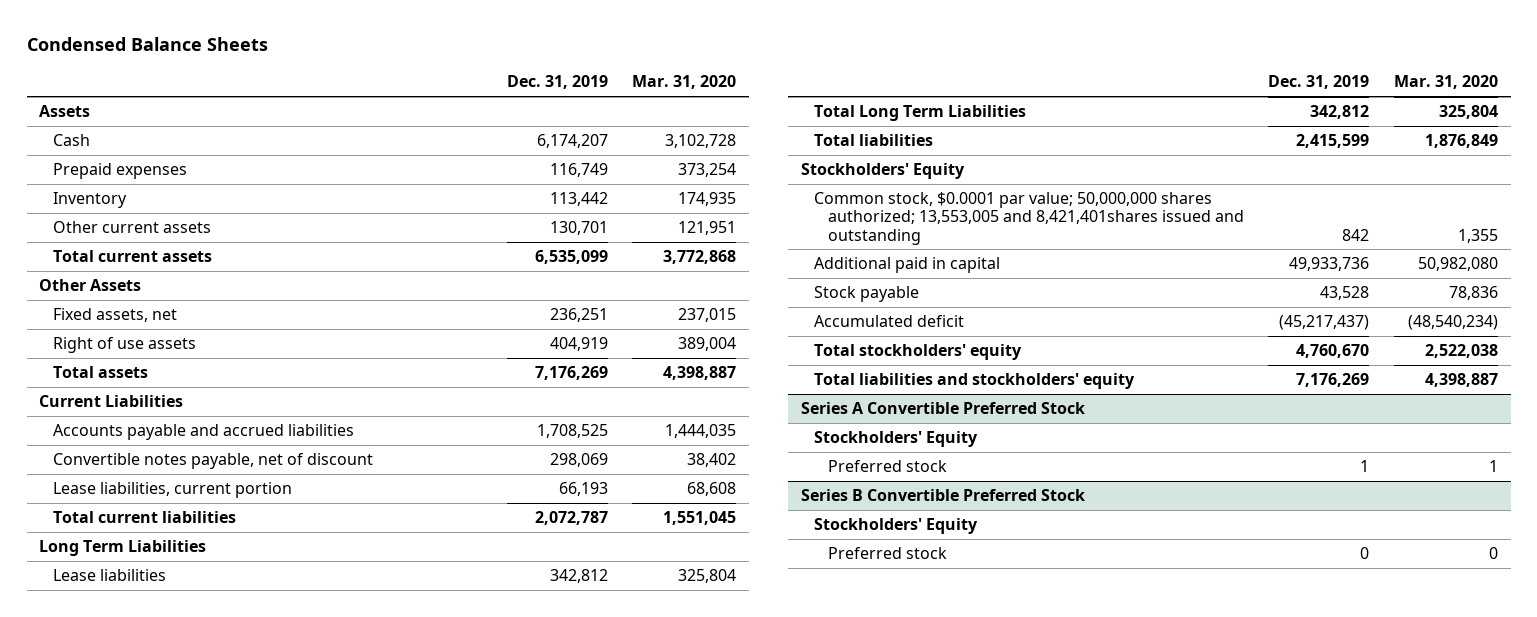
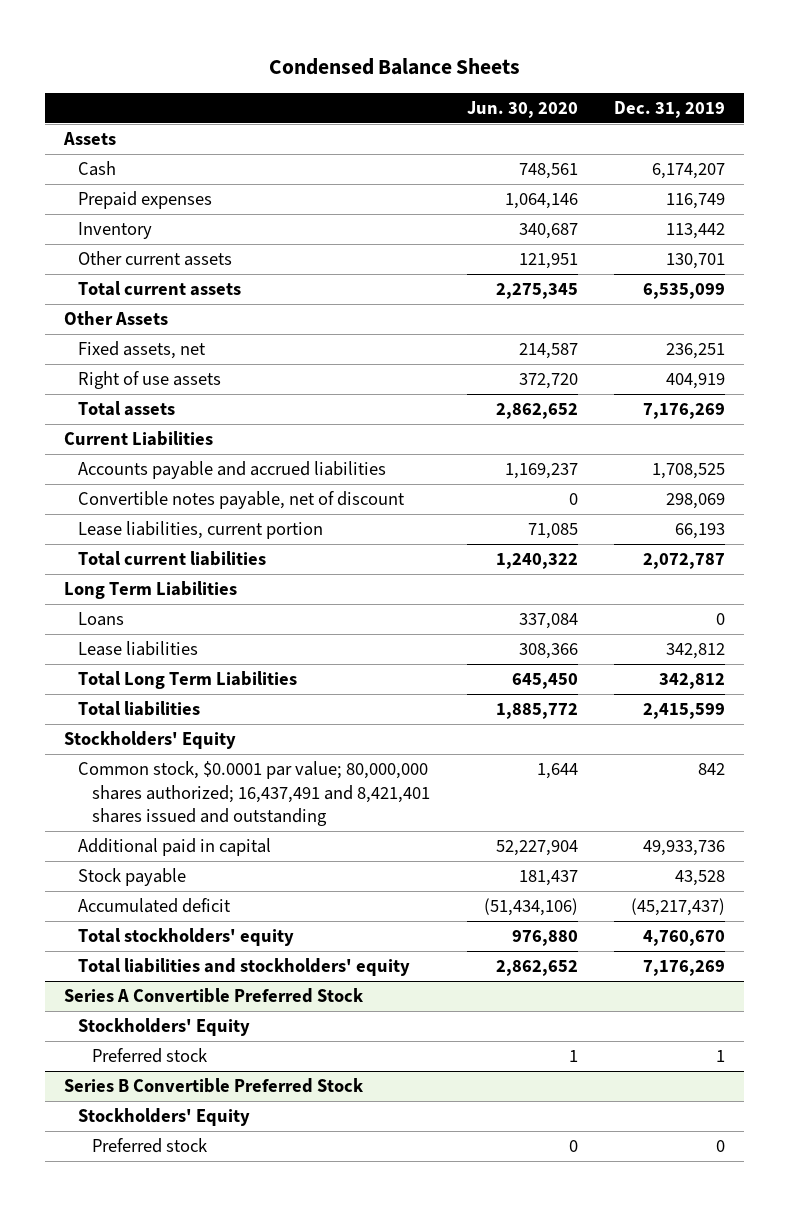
- | Dec. 31, 2019 | Mar. 31, 2020
+ | Jun. 30, 2020 | Dec. 31, 2019
+ Loans | 337,084 | 0
- Common stock, $0.0001 par value; 50,000,000 shares authorized; 13,553,005 and 8,421,401shares issued and outstanding | 842 | 1,355
+ Common stock, $0.0001 par value; 80,000,000 shares authorized; 16,437,491 and 8,421,401 shares issued and outstanding | 1,644 | 842

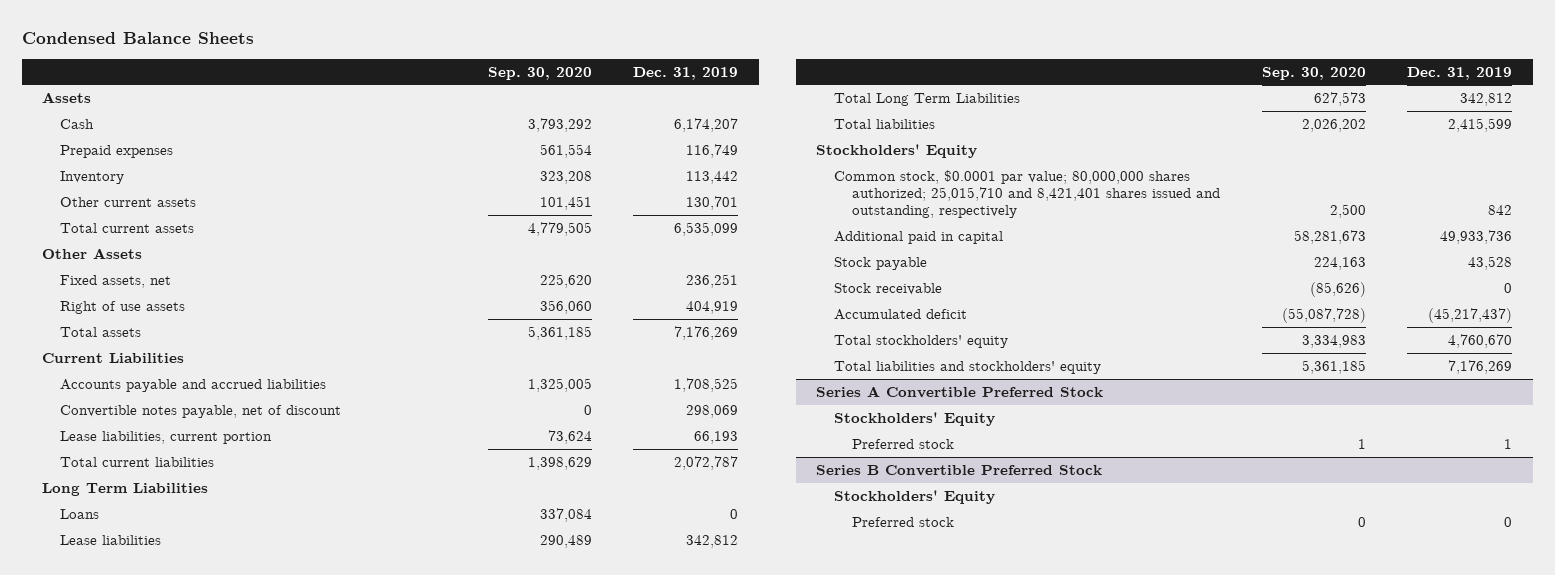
- | Jun. 30, 2020 | Dec. 31, 2019
+ | Sep. 30, 2020 | Dec. 31, 2019
- Common stock, $0.0001 par value; 80,000,000 shares authorized; 16,437,491 and 8,421,401 shares issued and outstanding | 1,644 | 842
+ Common stock, $0.0001 par value; 80,000,000 shares authorized; 25,015,710 and 8,421,401 shares issued and outstanding, respectively | 2,500 | 842
+ Stock receivable | (85,626) | 0

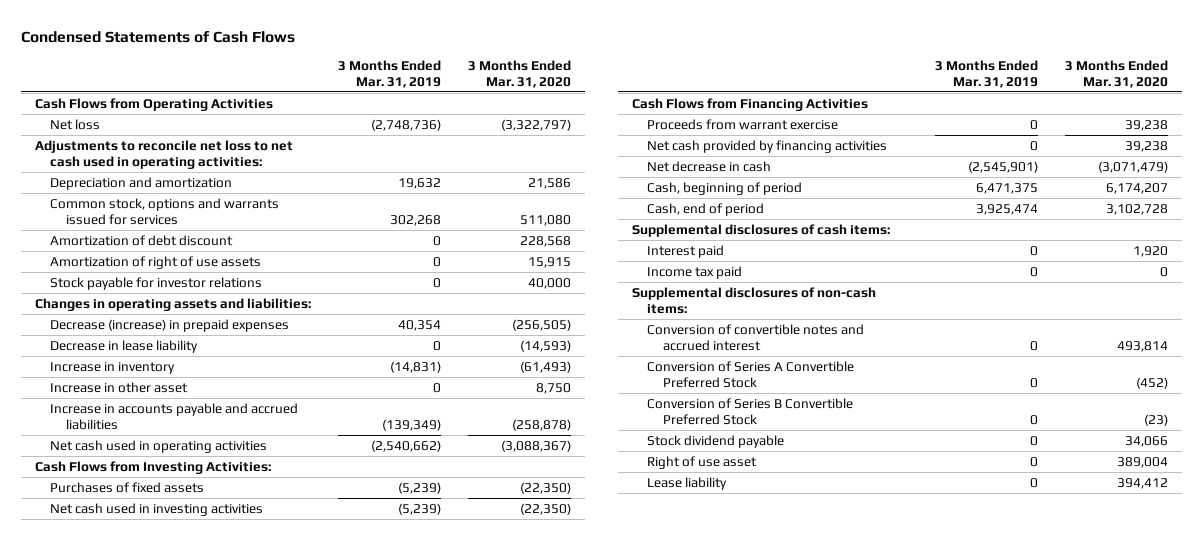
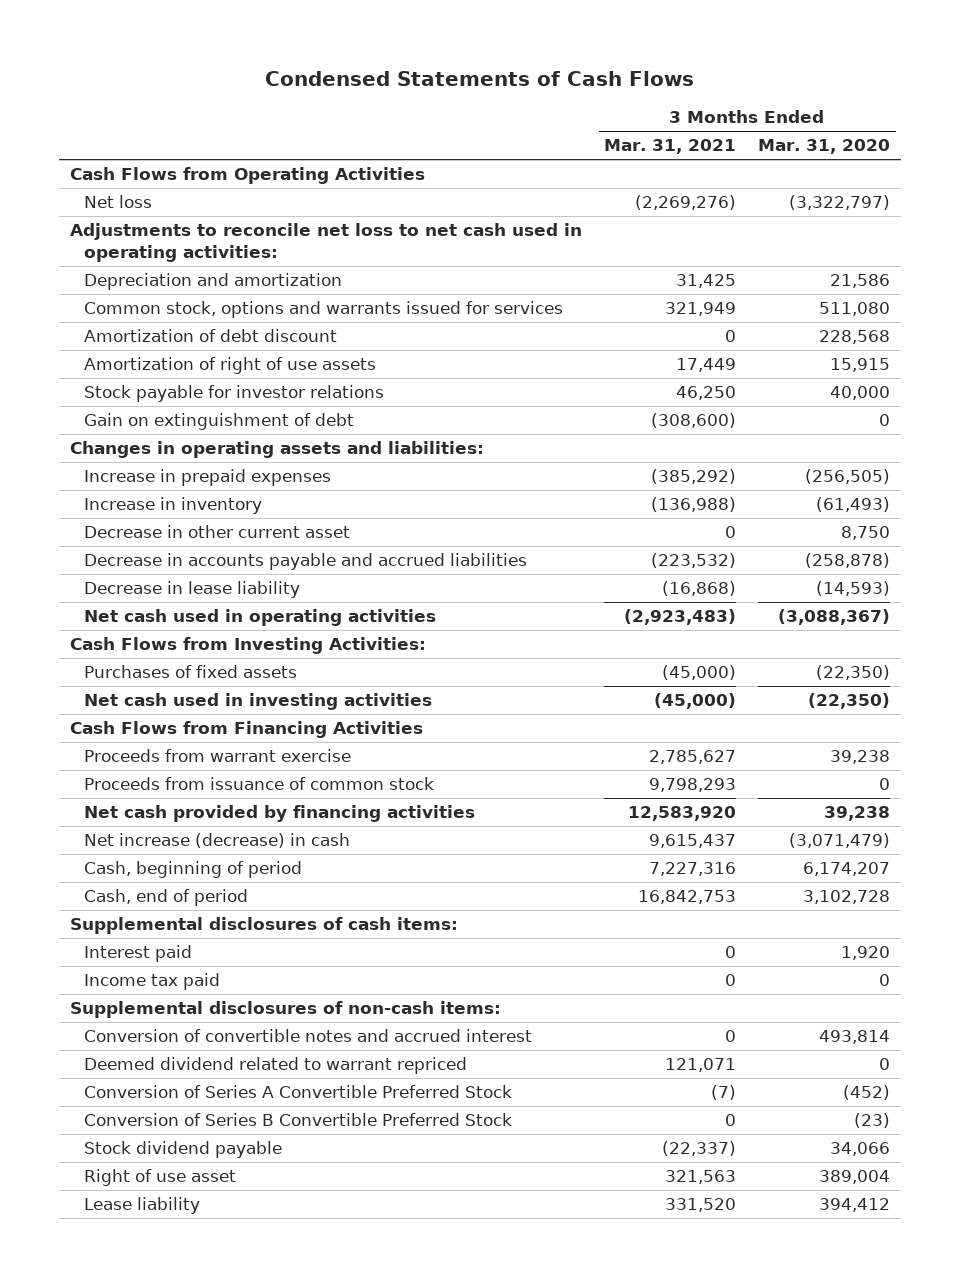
- | 3 Months Ended Mar. 31, 2019 | 3 Months Ended Mar. 31, 2020
+ | 3 Months Ended Mar. 31, 2021 | 3 Months Ended Mar. 31, 2020
+ Gain on extinguishment of debt | (308,600) | 0
- Decrease (increase) in prepaid expenses | 40,354 | (256,505)
+ Increase in prepaid expenses | (385,292) | (256,505)
- Increase in other asset | 0 | 8,750
- Increase in accounts payable and accrued liabilities | (139,349) | (258,878)
+ Decrease in other current asset | 0 | 8,750
+ Decrease in accounts payable and accrued liabilities | (223,532) | (258,878)
moved down: Decrease in lease liability | (16,868) | (14,593)
+ Proceeds from issuance of common stock | 9,798,293 | 0
- Net decrease in cash | (2,545,901) | (3,071,479)
+ Net increase (decrease) in cash | 9,615,437 | (3,071,479)
+ Deemed dividend related to warrant repriced | 121,071 | 0

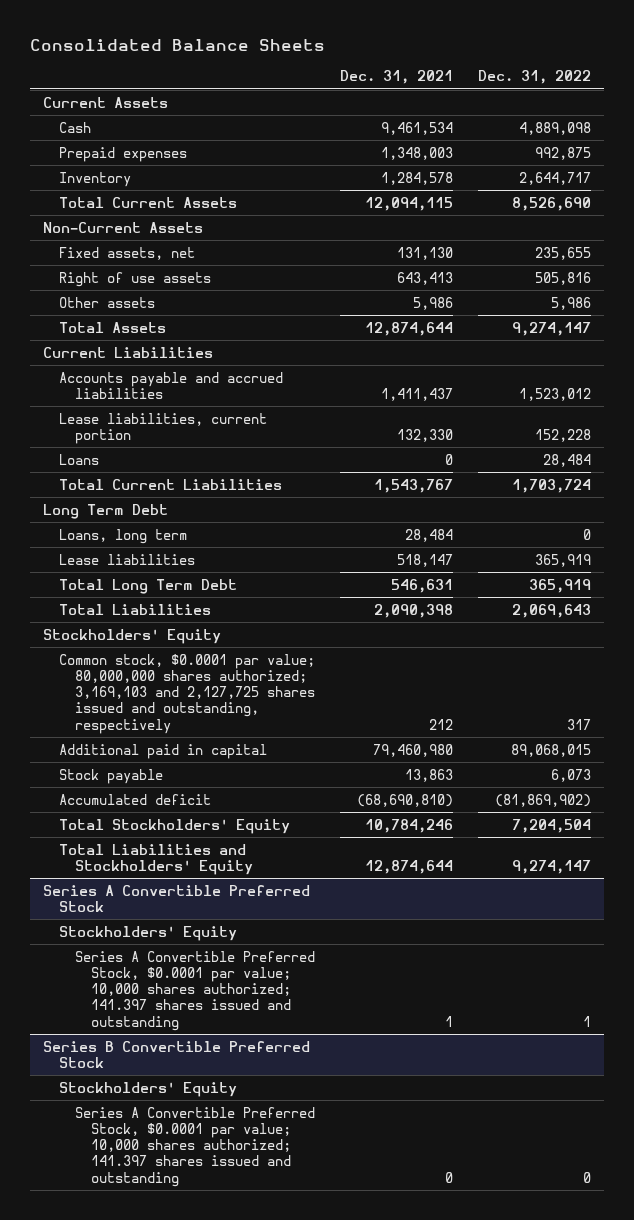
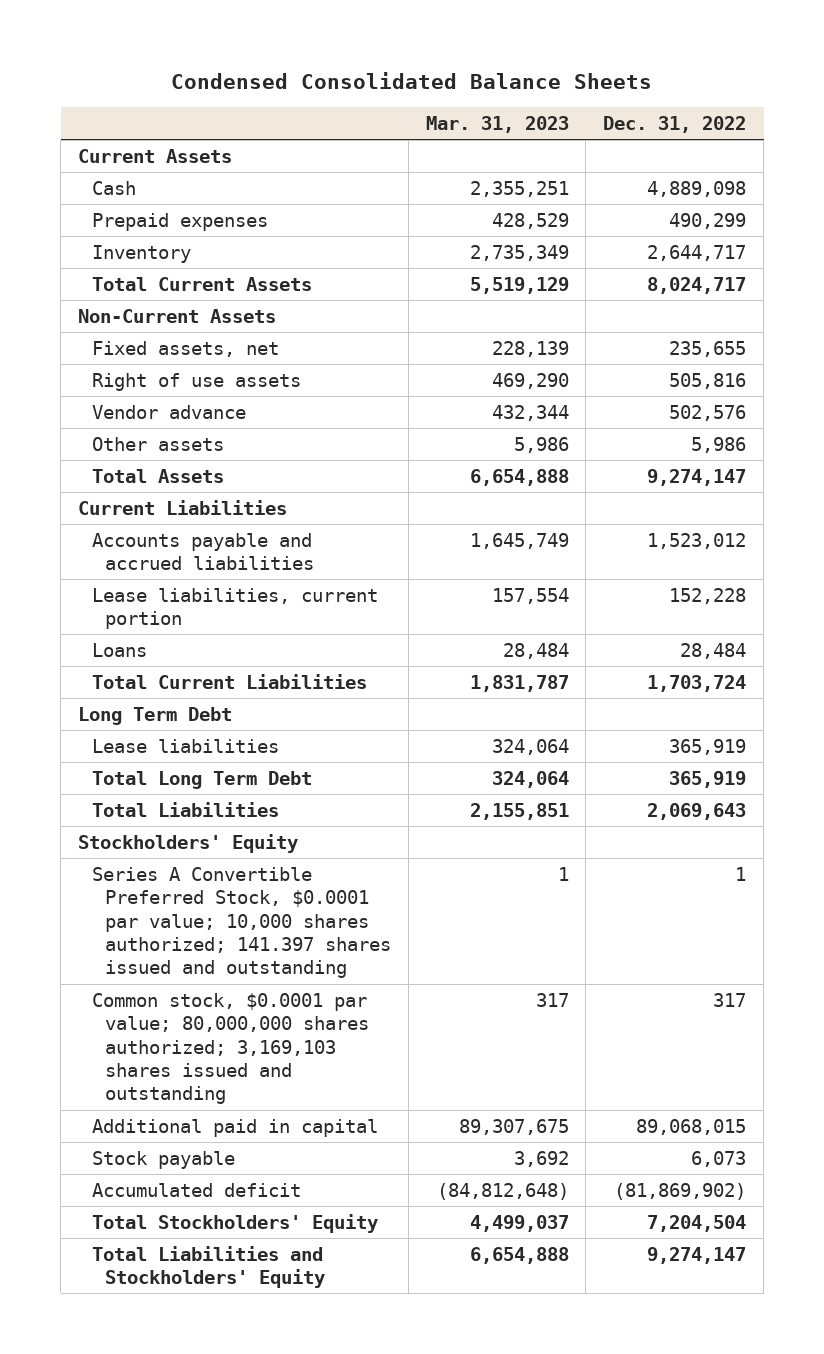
- Consolidated Balance Sheets
+ Condensed Consolidated Balance Sheets
- | Dec. 31, 2021 | Dec. 31, 2022
+ | Mar. 31, 2023 | Dec. 31, 2022
- Prepaid expenses | 1,348,003 | 992,875
+ Prepaid expenses | 428,529 | 490,299
- Total Current Assets | 12,094,115 | 8,526,690
+ Total Current Assets | 5,519,129 | 8,024,717
+ Vendor advance | 432,344 | 502,576
- Loans, long term | 28,484 | 0
- Common stock, $0.0001 par value; 80,000,000 shares authorized; 3,169,103 and 2,127,725 shares issued and outstanding, respectively | 212 | 317
+ Series A Convertible Preferred Stock, $0.0001 par value; 10,000 shares authorized; 141.397 shares issued and outstanding | 1 | 1
+ Common stock, $0.0001 par value; 80,000,000 shares authorized; 3,169,103 shares issued and outstanding | 317 | 317
- Series A Convertible Preferred Stock
- Stockholders' Equity
- Series A Convertible Preferred Stock, $0.0001 par value; 10,000 shares authorized; 141.397 shares issued and outstanding | 1 | 1
- Series B Convertible Preferred Stock
- Stockholders' Equity
- Series A Convertible Preferred Stock, $0.0001 par value; 10,000 shares authorized; 141.397 shares issued and outstanding | 0 | 0

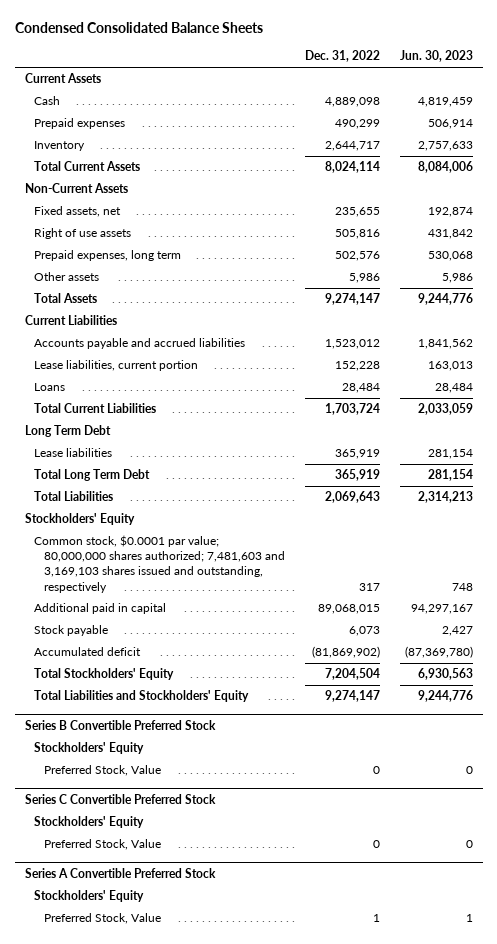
- | Mar. 31, 2023 | Dec. 31, 2022
+ | Dec. 31, 2022 | Jun. 30, 2023
- Total Current Assets | 5,519,129 | 8,024,717
+ Total Current Assets | 8,024,114 | 8,084,006
- Vendor advance | 432,344 | 502,576
+ Prepaid expenses, long term | 502,576 | 530,068
- Series A Convertible Preferred Stock, $0.0001 par value; 10,000 shares authorized; 141.397 shares issued and outstanding | 1 | 1
- Common stock, $0.0001 par value; 80,000,000 shares authorized; 3,169,103 shares issued and outstanding | 317 | 317
+ Common stock, $0.0001 par value; 80,000,000 shares authorized; 7,481,603 and 3,169,103 shares issued and outstanding, respectively | 317 | 748
+ Series B Convertible Preferred Stock
+ Stockholders' Equity
+ Preferred Stock, Value | 0 | 0
+ Series C Convertible Preferred Stock
+ Stockholders' Equity
+ Preferred Stock, Value | 0 | 0
+ Series A Convertible Preferred Stock
+ Stockholders' Equity
+ Preferred Stock, Value | 1 | 1

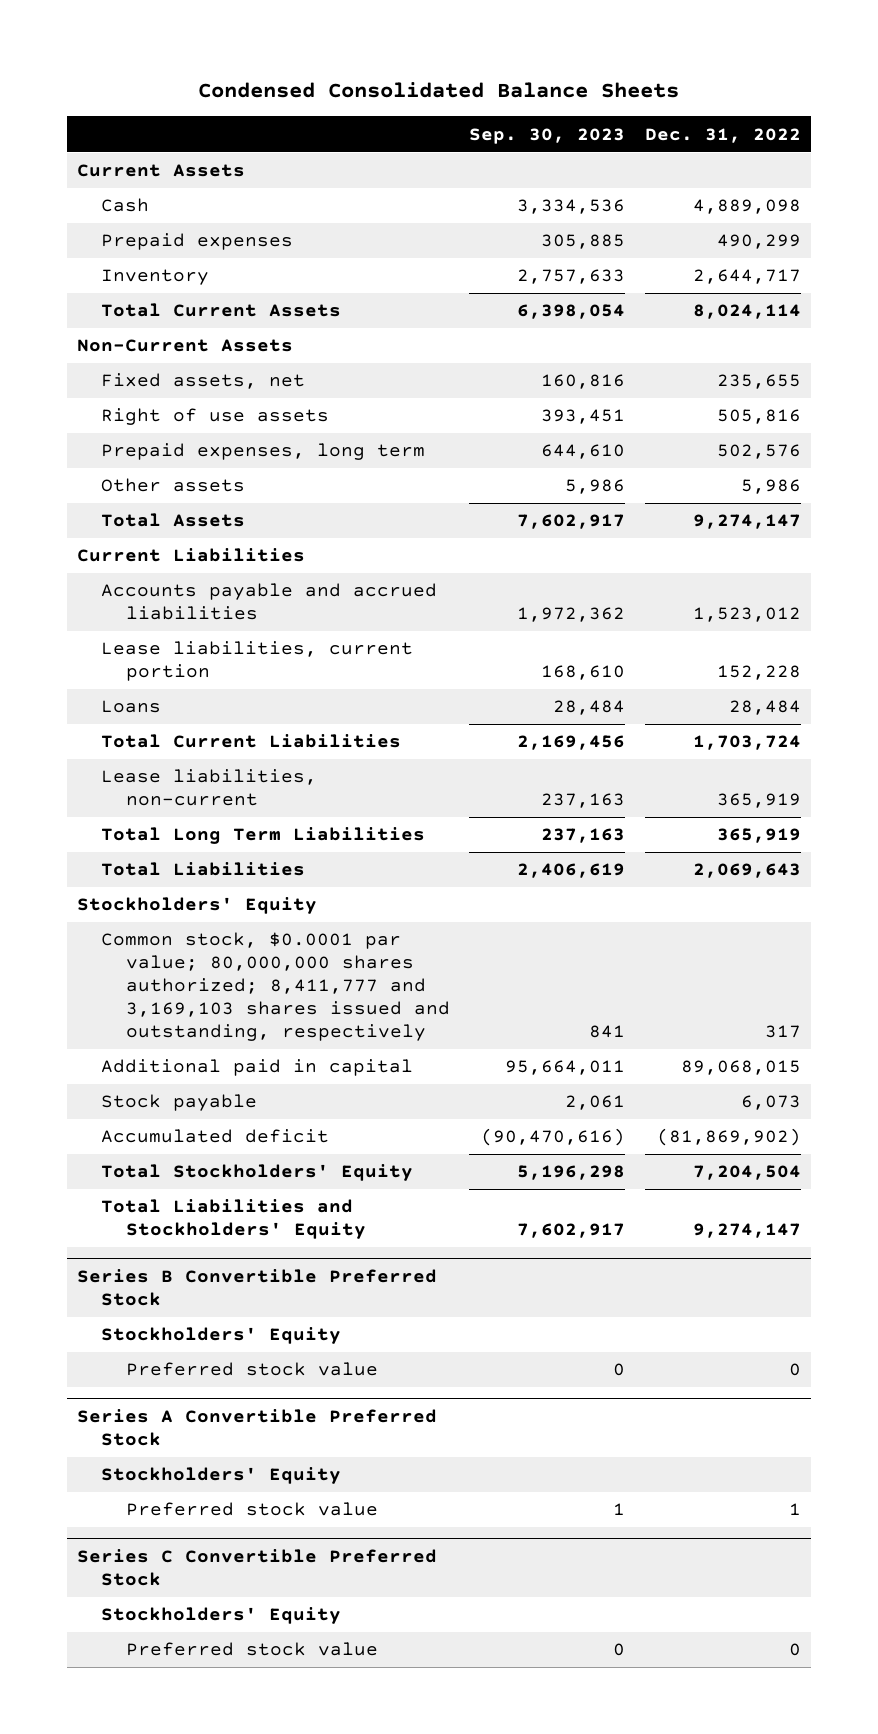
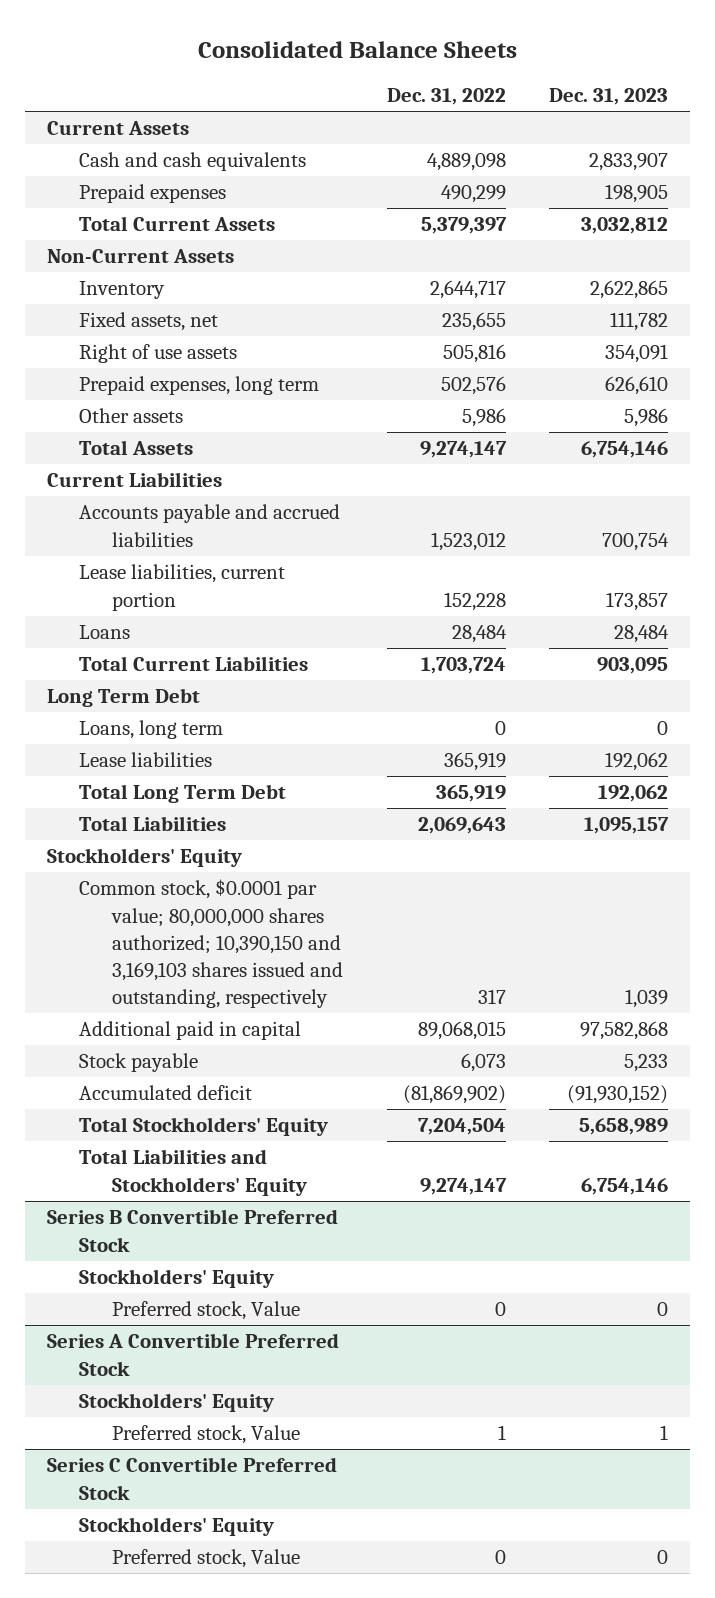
- Condensed Consolidated Balance Sheets
+ Consolidated Balance Sheets
- | Sep. 30, 2023 | Dec. 31, 2022
+ | Dec. 31, 2022 | Dec. 31, 2023
- Cash | 3,334,536 | 4,889,098
+ Cash and cash equivalents | 4,889,098 | 2,833,907
- Total Current Assets | 6,398,054 | 8,024,114
+ Total Current Assets | 5,379,397 | 3,032,812
moved down: Inventory | 2,644,717 | 2,622,865
- Lease liabilities, non-current | 237,163 | 365,919
- Total Long Term Liabilities | 237,163 | 365,919
+ Long Term Debt
+ Loans, long term | 0 | 0
+ Lease liabilities | 365,919 | 192,062
+ Total Long Term Debt | 365,919 | 192,062
- Common stock, $0.0001 par value; 80,000,000 shares authorized; 8,411,777 and 3,169,103 shares issued and outstanding, respectively | 841 | 317
+ Common stock, $0.0001 par value; 80,000,000 shares authorized; 10,390,150 and 3,169,103 shares issued and outstanding, respectively | 317 | 1,039
@ Series B Convertible Preferred Stock
- Preferred stock value | 0 | 0
+ Preferred stock, Value | 0 | 0
@ Series A Convertible Preferred Stock
- Preferred stock value | 1 | 1
+ Preferred stock, Value | 1 | 1
@ Series C Convertible Preferred Stock
- Preferred stock value | 0 | 0
+ Preferred stock, Value | 0 | 0

